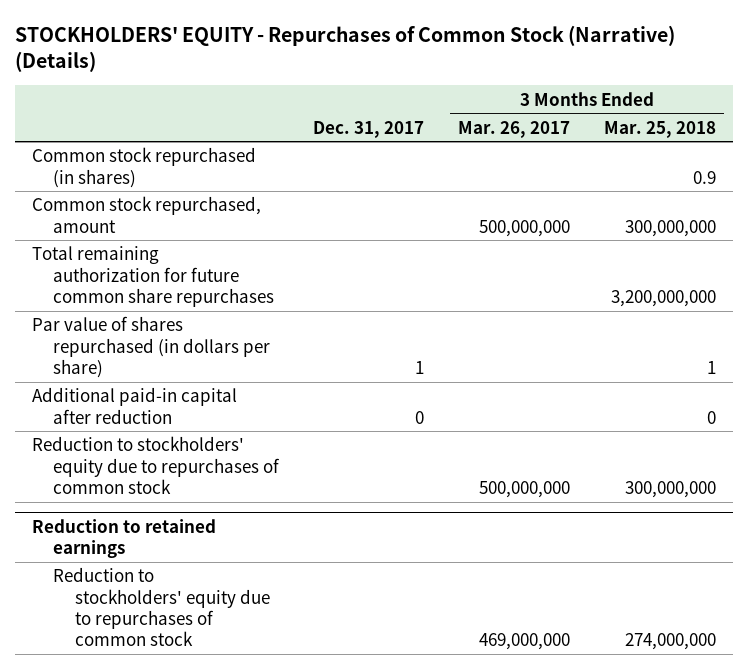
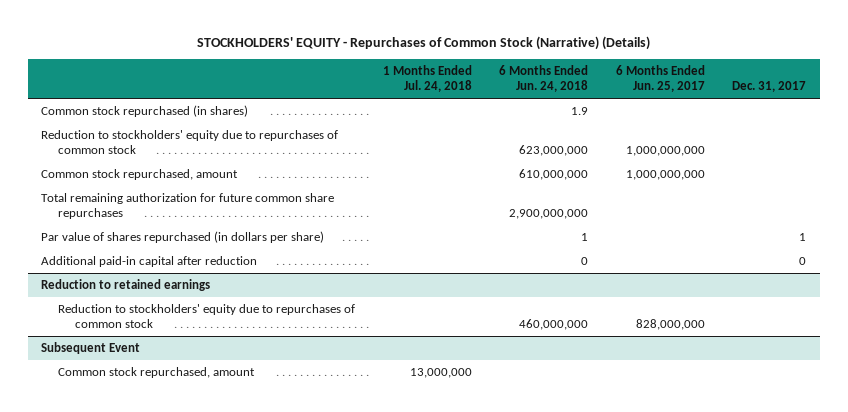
- | Dec. 31, 2017 | 3 Months Ended Mar. 26, 2017 | 3 Months Ended Mar. 25, 2018
+ | 1 Months Ended Jul. 24, 2018 | 6 Months Ended Jun. 24, 2018 | 6 Months Ended Jun. 25, 2017 | Dec. 31, 2017
moved up: Reduction to stockholders' equity due to repurchases of common stock | | 623,000,000 | 1,000,000,000 |
+ Subsequent Event
+ Common stock repurchased, amount | 13,000,000 | | |

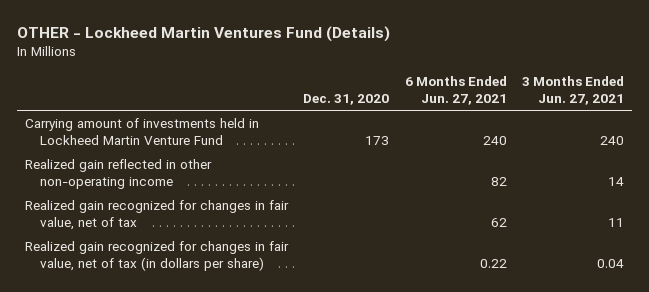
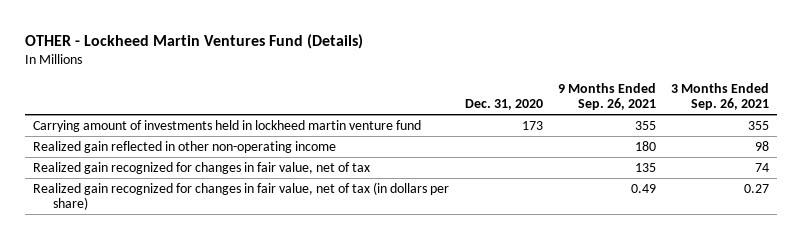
- | Dec. 31, 2020 | 6 Months Ended Jun. 27, 2021 | 3 Months Ended Jun. 27, 2021
+ | Dec. 31, 2020 | 9 Months Ended Sep. 26, 2021 | 3 Months Ended Sep. 26, 2021
- Carrying amount of investments held in Lockheed Martin Venture Fund | 173 | 240 | 240
+ Carrying amount of investments held in lockheed martin venture fund | 173 | 355 | 355

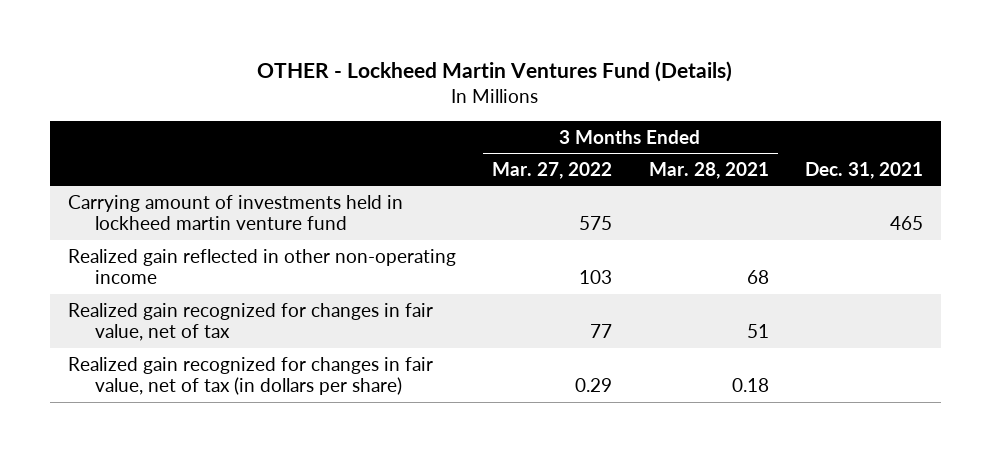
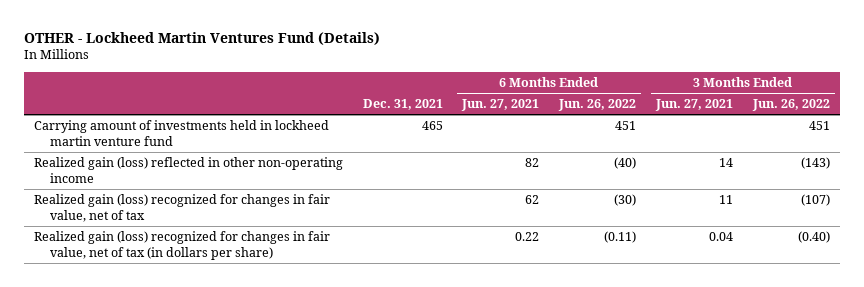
- | 3 Months Ended Mar. 27, 2022 | 3 Months Ended Mar. 28, 2021 | Dec. 31, 2021
+ | Dec. 31, 2021 | 6 Months Ended Jun. 27, 2021 | 6 Months Ended Jun. 26, 2022 | 3 Months Ended Jun. 27, 2021 | 3 Months Ended Jun. 26, 2022
- Realized gain reflected in other non-operating income | 103 | 68 |
- Realized gain recognized for changes in fair value, net of tax | 77 | 51 |
- Realized gain recognized for changes in fair value, net of tax (in dollars per share) | 0.29 | 0.18 |
+ Realized gain (loss) reflected in other non-operating income | | 82 | (40) | 14 | (143)
+ Realized gain (loss) recognized for changes in fair value, net of tax | | 62 | (30) | 11 | (107)
+ Realized gain (loss) recognized for changes in fair value, net of tax (in dollars per share) | | 0.22 | (0.11) | 0.04 | (0.40)

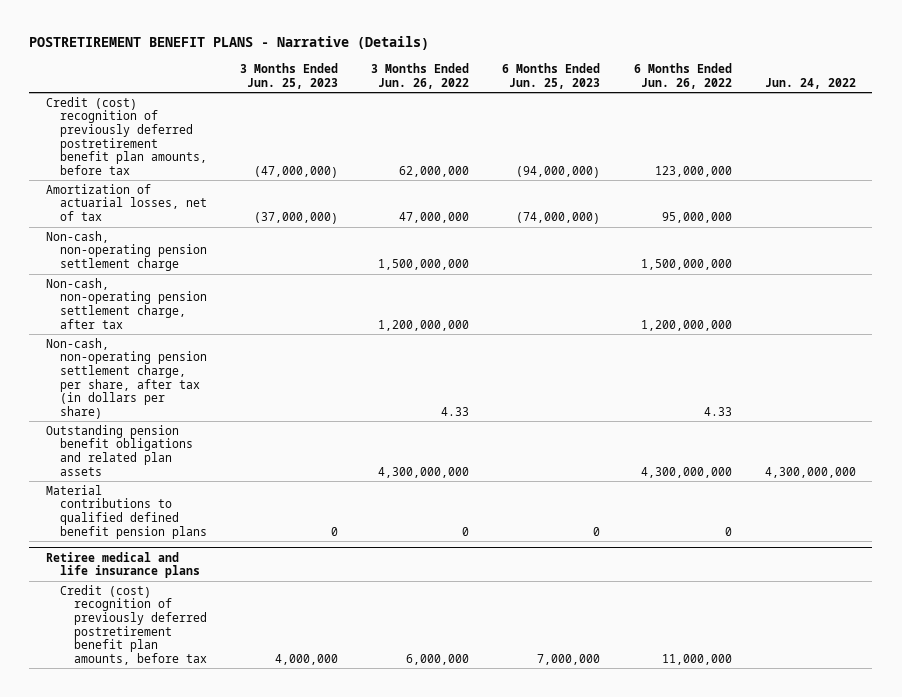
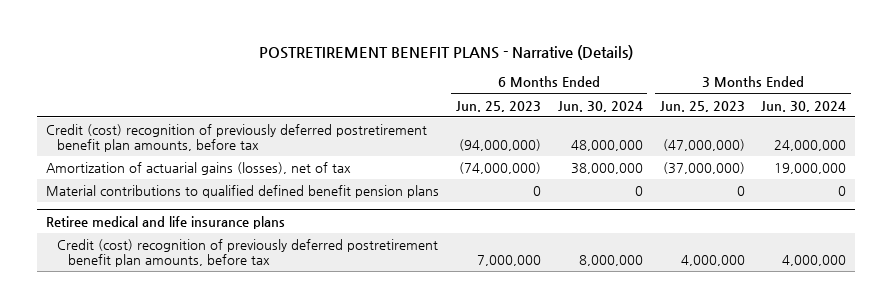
- | 3 Months Ended Jun. 25, 2023 | 3 Months Ended Jun. 26, 2022 | 6 Months Ended Jun. 25, 2023 | 6 Months Ended Jun. 26, 2022 | Jun. 24, 2022
+ | 6 Months Ended Jun. 25, 2023 | 6 Months Ended Jun. 30, 2024 | 3 Months Ended Jun. 25, 2023 | 3 Months Ended Jun. 30, 2024
- Amortization of actuarial losses, net of tax | (37,000,000) | 47,000,000 | (74,000,000) | 95,000,000 |
- Non-cash, non-operating pension settlement charge | | 1,500,000,000 | | 1,500,000,000 |
- Non-cash, non-operating pension settlement charge, after tax | | 1,200,000,000 | | 1,200,000,000 |
- Non-cash, non-operating pension settlement charge, per share, after tax (in dollars per share) | | 4.33 | | 4.33 |
- Outstanding pension benefit obligations and related plan assets | | 4,300,000,000 | | 4,300,000,000 | 4,300,000,000
+ Amortization of actuarial gains (losses), net of tax | (74,000,000) | 38,000,000 | (37,000,000) | 19,000,000

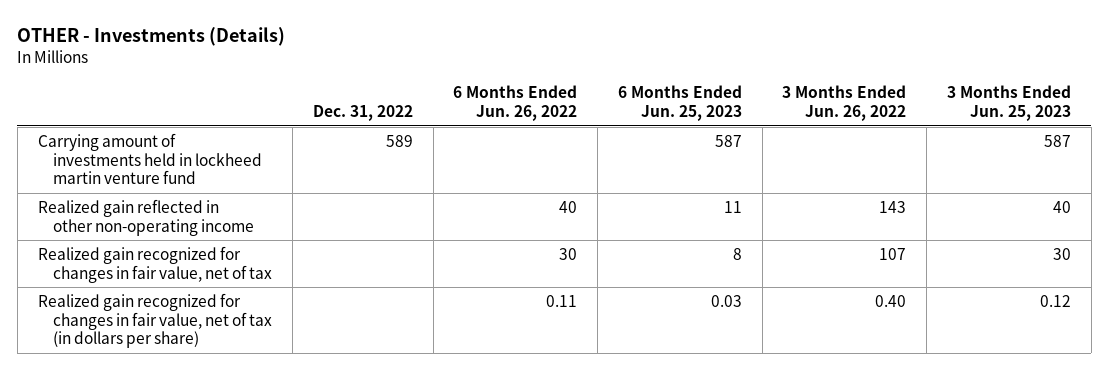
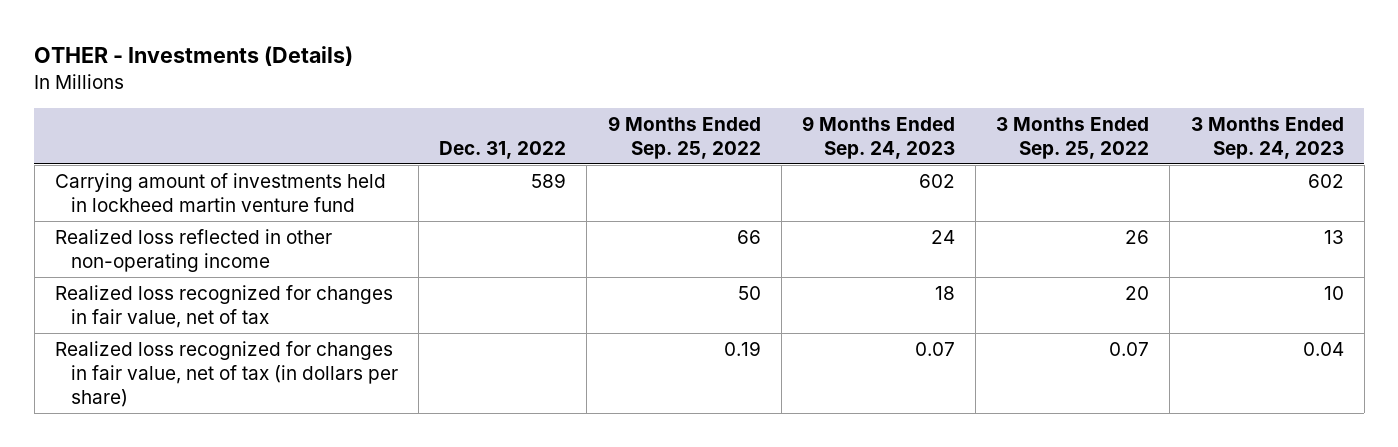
- | Dec. 31, 2022 | 6 Months Ended Jun. 26, 2022 | 6 Months Ended Jun. 25, 2023 | 3 Months Ended Jun. 26, 2022 | 3 Months Ended Jun. 25, 2023
+ | Dec. 31, 2022 | 9 Months Ended Sep. 25, 2022 | 9 Months Ended Sep. 24, 2023 | 3 Months Ended Sep. 25, 2022 | 3 Months Ended Sep. 24, 2023
- Realized gain reflected in other non-operating income | | 40 | 11 | 143 | 40
- Realized gain recognized for changes in fair value, net of tax | | 30 | 8 | 107 | 30
- Realized gain recognized for changes in fair value, net of tax (in dollars per share) | | 0.11 | 0.03 | 0.40 | 0.12
+ Realized loss reflected in other non-operating income | | 66 | 24 | 26 | 13
+ Realized loss recognized for changes in fair value, net of tax | | 50 | 18 | 20 | 10
+ Realized loss recognized for changes in fair value, net of tax (in dollars per share) | | 0.19 | 0.07 | 0.07 | 0.04

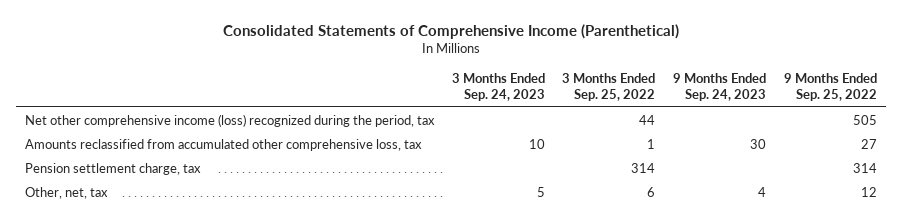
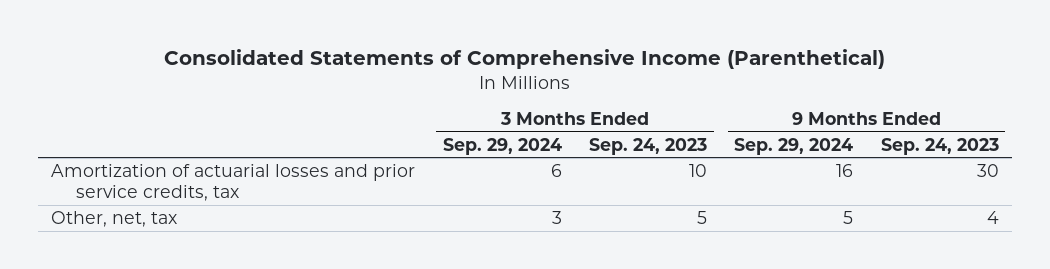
- | 3 Months Ended Sep. 24, 2023 | 3 Months Ended Sep. 25, 2022 | 9 Months Ended Sep. 24, 2023 | 9 Months Ended Sep. 25, 2022
+ | 3 Months Ended Sep. 29, 2024 | 3 Months Ended Sep. 24, 2023 | 9 Months Ended Sep. 29, 2024 | 9 Months Ended Sep. 24, 2023
- Net other comprehensive income (loss) recognized during the period, tax | | 44 | | 505
- Amounts reclassified from accumulated other comprehensive loss, tax | 10 | 1 | 30 | 27
- Pension settlement charge, tax | | 314 | | 314
+ Amortization of actuarial losses and prior service credits, tax | 6 | 10 | 16 | 30

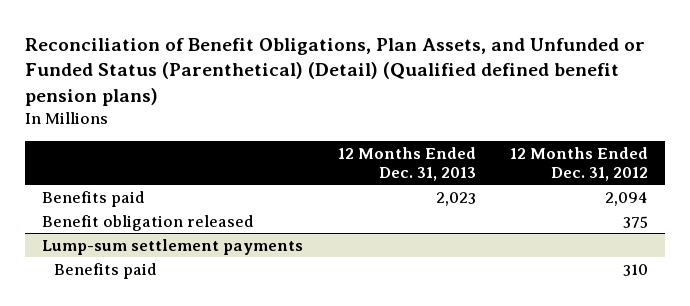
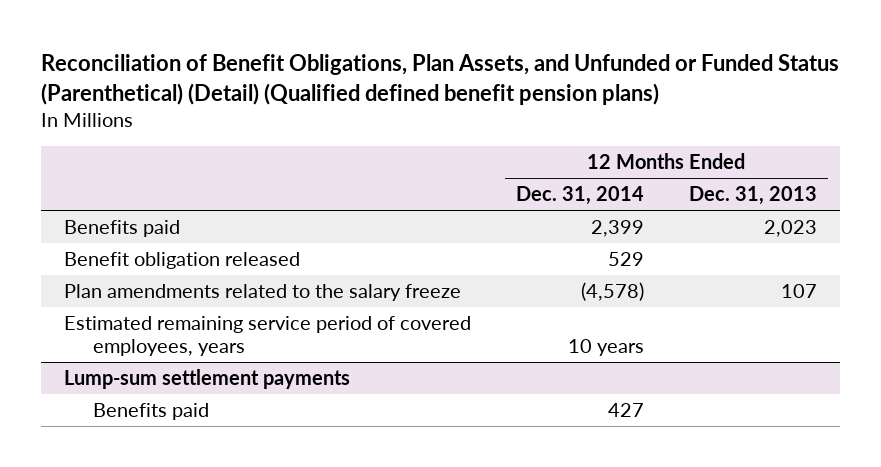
- | 12 Months Ended Dec. 31, 2013 | 12 Months Ended Dec. 31, 2012
+ | 12 Months Ended Dec. 31, 2014 | 12 Months Ended Dec. 31, 2013
+ Plan amendments related to the salary freeze | (4,578) | 107
+ Estimated remaining service period of covered employees, years | 10 years |

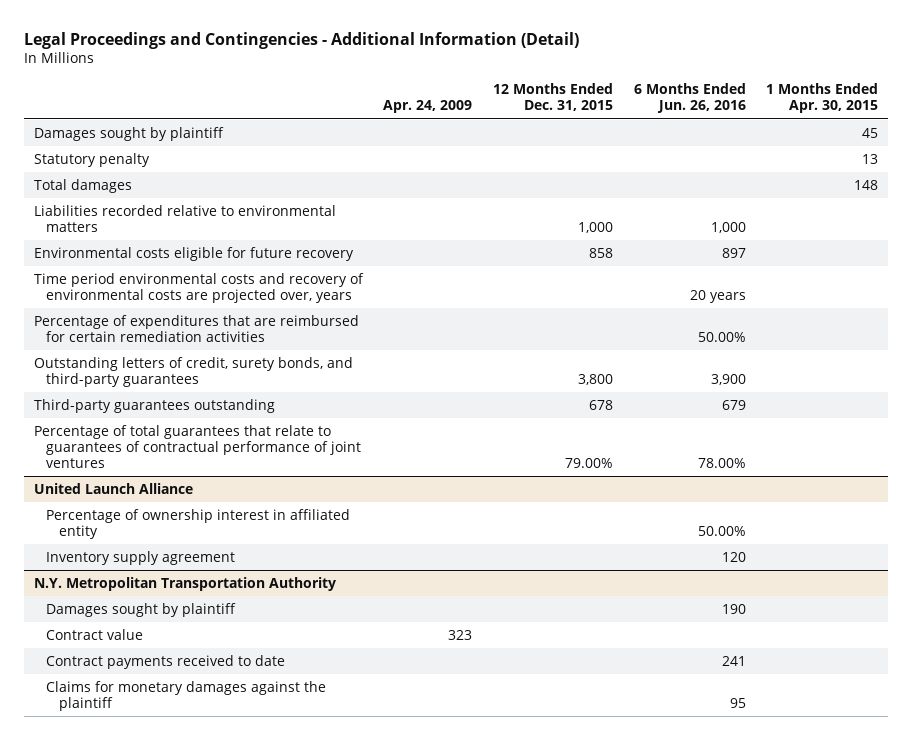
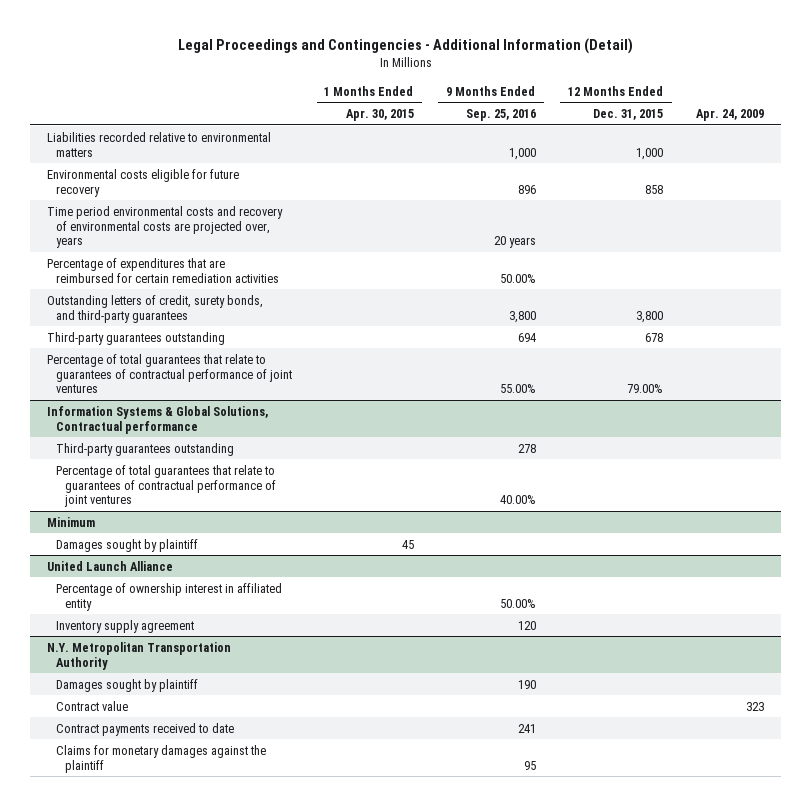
- | Apr. 24, 2009 | 12 Months Ended Dec. 31, 2015 | 6 Months Ended Jun. 26, 2016 | 1 Months Ended Apr. 30, 2015
+ | 1 Months Ended Apr. 30, 2015 | 9 Months Ended Sep. 25, 2016 | 12 Months Ended Dec. 31, 2015 | Apr. 24, 2009
- Damages sought by plaintiff | | | | 45
- Statutory penalty | | | | 13
- Total damages | | | | 148
+ Information Systems & Global Solutions, Contractual performance
+ Third-party guarantees outstanding | | 278 | |
+ Percentage of total guarantees that relate to guarantees of contractual performance of joint ventures | | 40.00% | |
+ Minimum
+ Damages sought by plaintiff | 45 | | |

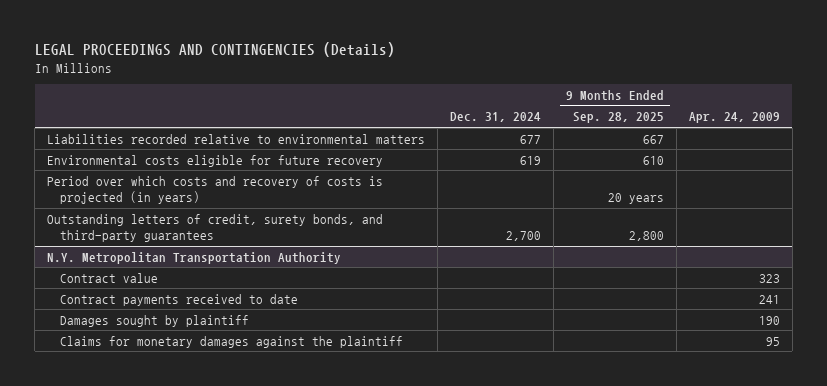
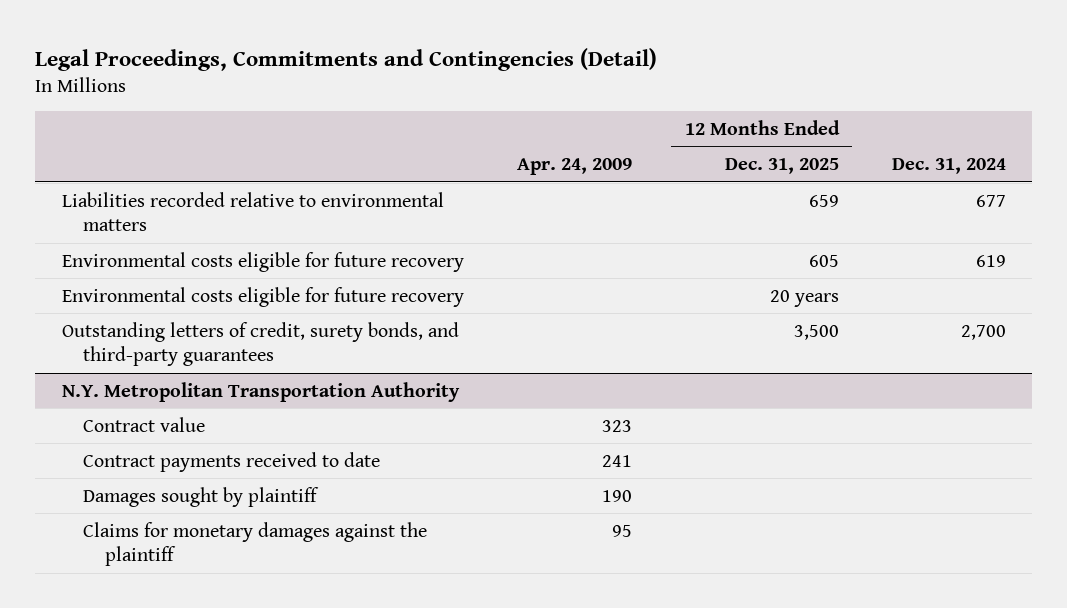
- LEGAL PROCEEDINGS AND CONTINGENCIES (Details)
+ Legal Proceedings, Commitments and Contingencies (Detail)
- | Dec. 31, 2024 | 9 Months Ended Sep. 28, 2025 | Apr. 24, 2009
+ | Apr. 24, 2009 | 12 Months Ended Dec. 31, 2025 | Dec. 31, 2024
- Period over which costs and recovery of costs is projected (in years) | | 20 years |
+ Environmental costs eligible for future recovery | | 20 years |

